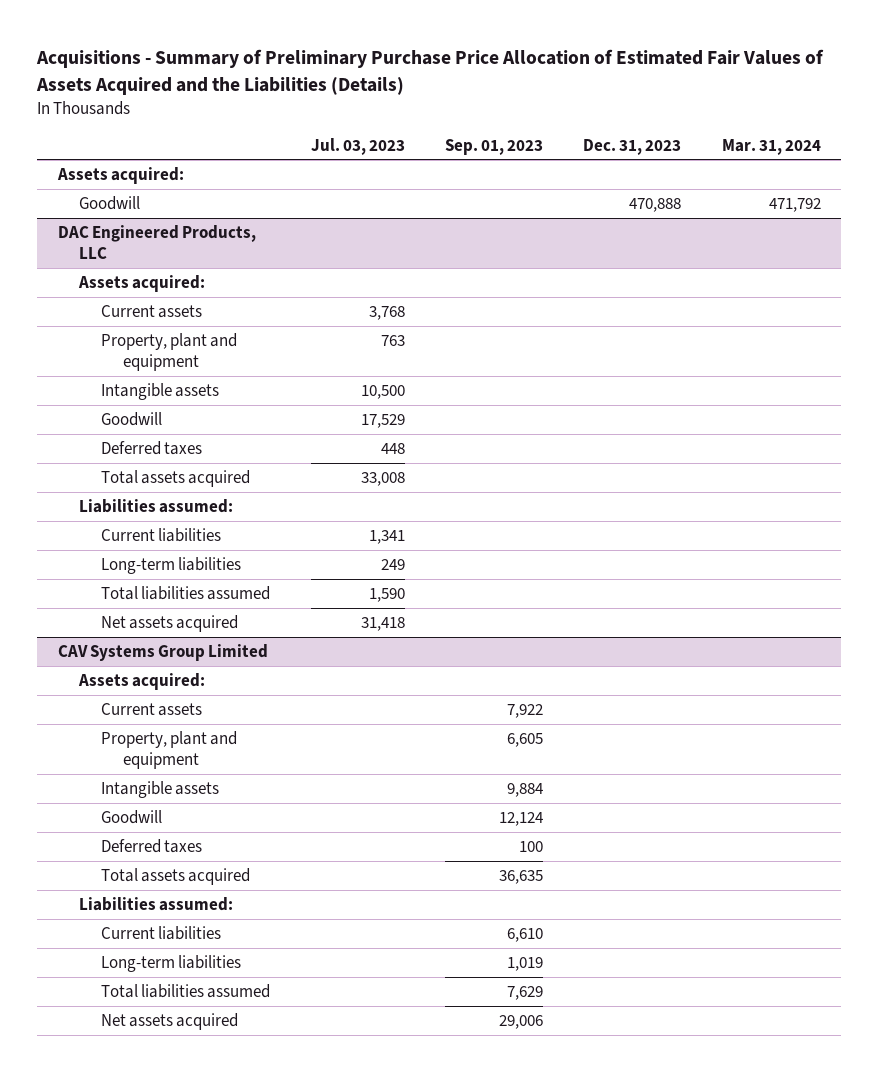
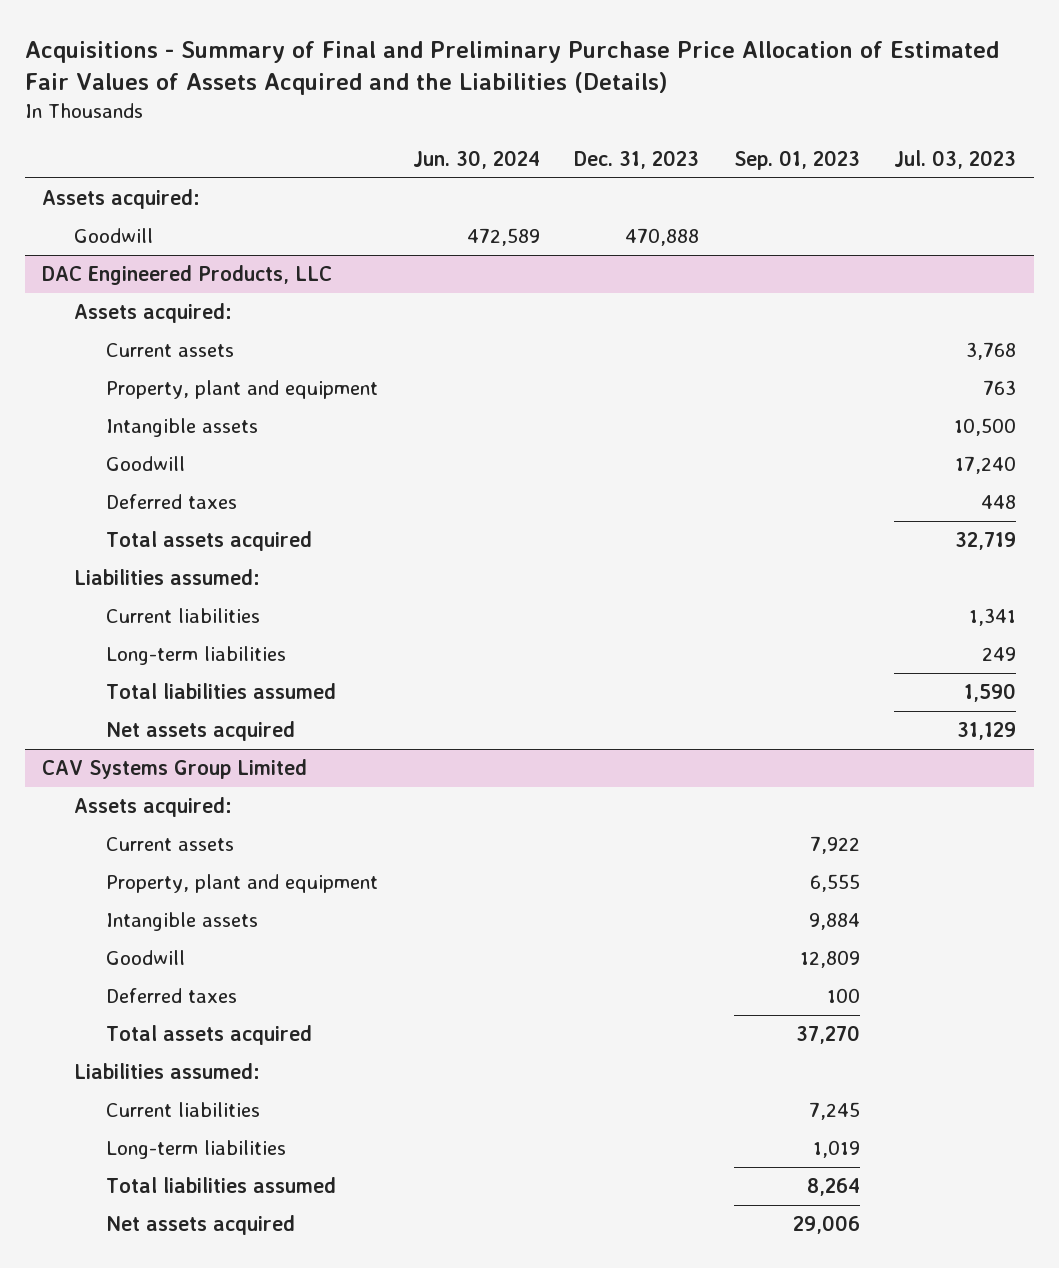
- Acquisitions - Summary of Preliminary Purchase Price Allocation of Estimated Fair Values of Assets Acquired and the Liabilities (Details)
+ Acquisitions - Summary of Final and Preliminary Purchase Price Allocation of Estimated Fair Values of Assets Acquired and the Liabilities (Details)
- | Jul. 03, 2023 | Sep. 01, 2023 | Dec. 31, 2023 | Mar. 31, 2024
+ | Jun. 30, 2024 | Dec. 31, 2023 | Sep. 01, 2023 | Jul. 03, 2023
@ DAC Engineered Products, LLC
- Goodwill | 17,529 | | |
+ Goodwill | | | | 17,240
- Total assets acquired | 33,008 | | |
+ Total assets acquired | | | | 32,719
- Net assets acquired | 31,418 | | |
+ Net assets acquired | | | | 31,129
@ CAV Systems Group Limited
- Property, plant and equipment | | 6,605 | |
+ Property, plant and equipment | | | 6,555 |
- Goodwill | | 12,124 | |
+ Goodwill | | | 12,809 |
- Total assets acquired | | 36,635 | |
+ Total assets acquired | | | 37,270 |
- Current liabilities | | 6,610 | |
+ Current liabilities | | | 7,245 |
- Total liabilities assumed | | 7,629 | |
+ Total liabilities assumed | | | 8,264 |

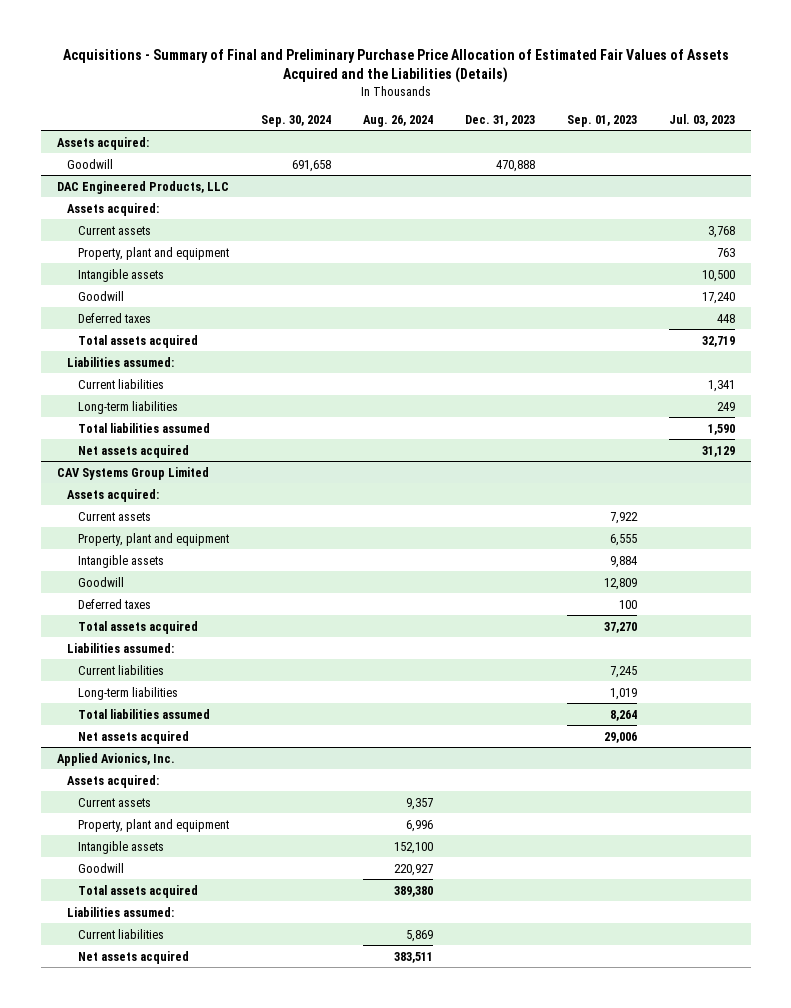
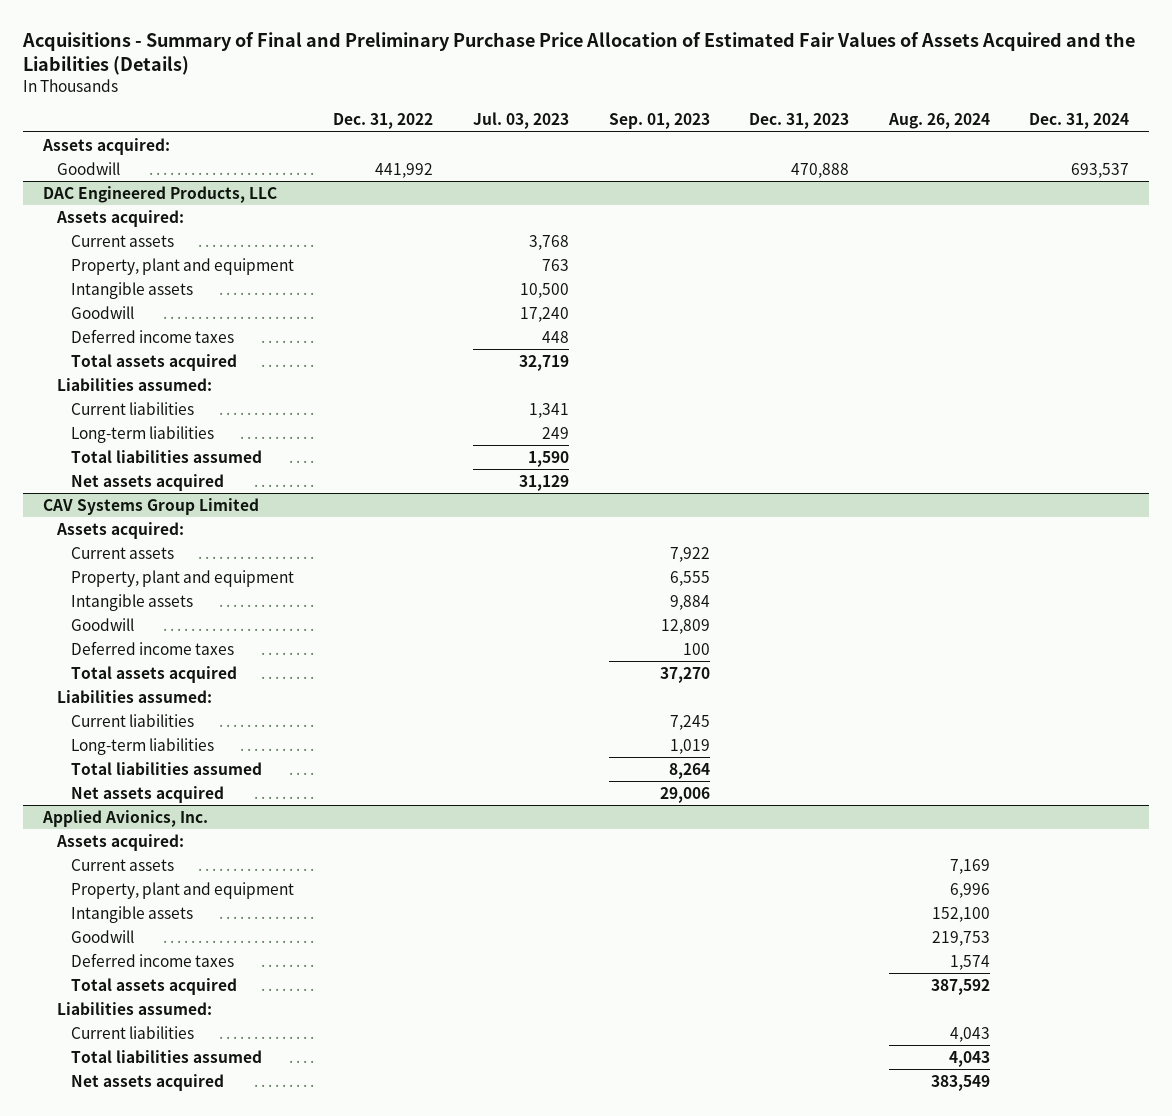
- | Sep. 30, 2024 | Aug. 26, 2024 | Dec. 31, 2023 | Sep. 01, 2023 | Jul. 03, 2023
+ | Dec. 31, 2022 | Jul. 03, 2023 | Sep. 01, 2023 | Dec. 31, 2023 | Aug. 26, 2024 | Dec. 31, 2024
@ DAC Engineered Products, LLC
- Deferred taxes | | | | | 448
+ Deferred income taxes | | 448 | | | |
@ CAV Systems Group Limited
- Deferred taxes | | | | 100 |
+ Deferred income taxes | | | 100 | | |
@ Applied Avionics, Inc.
- Current assets | | 9,357 | | |
+ Current assets | | | | | 7,169 |
- Goodwill | | 220,927 | | |
- Total assets acquired | | 389,380 | | |
+ Goodwill | | | | | 219,753 |
+ Deferred income taxes | | | | | 1,574 |
+ Total assets acquired | | | | | 387,592 |
- Current liabilities | | 5,869 | | |
- Net assets acquired | | 383,511 | | |
+ Current liabilities | | | | | 4,043 |
+ Total liabilities assumed | | | | | 4,043 |
+ Net assets acquired | | | | | 383,549 |

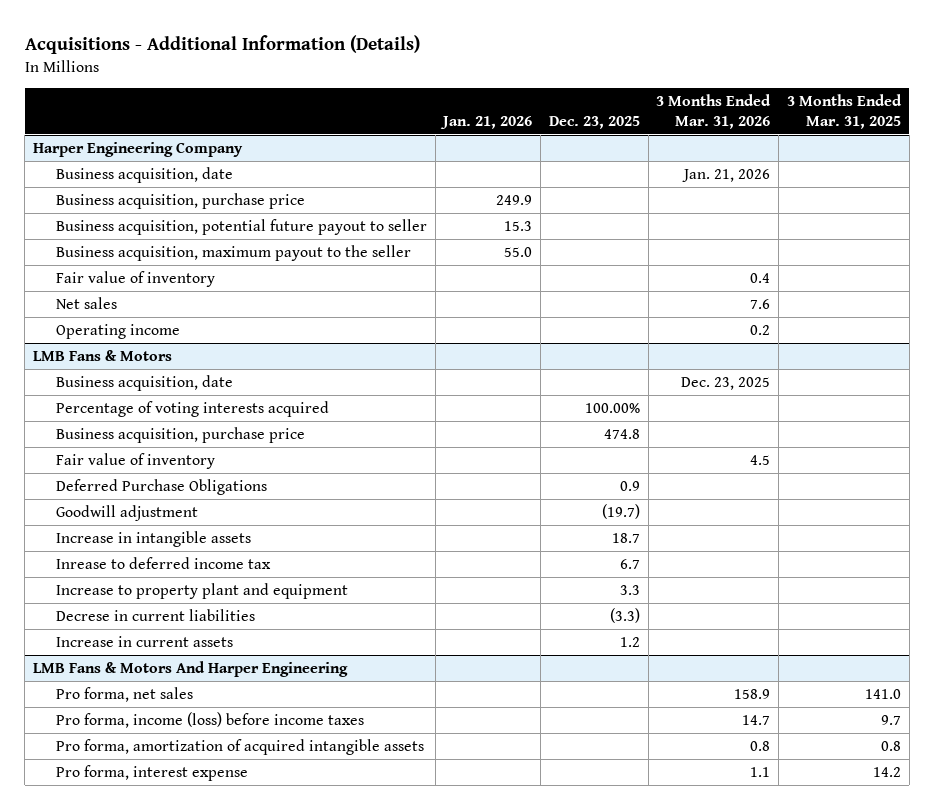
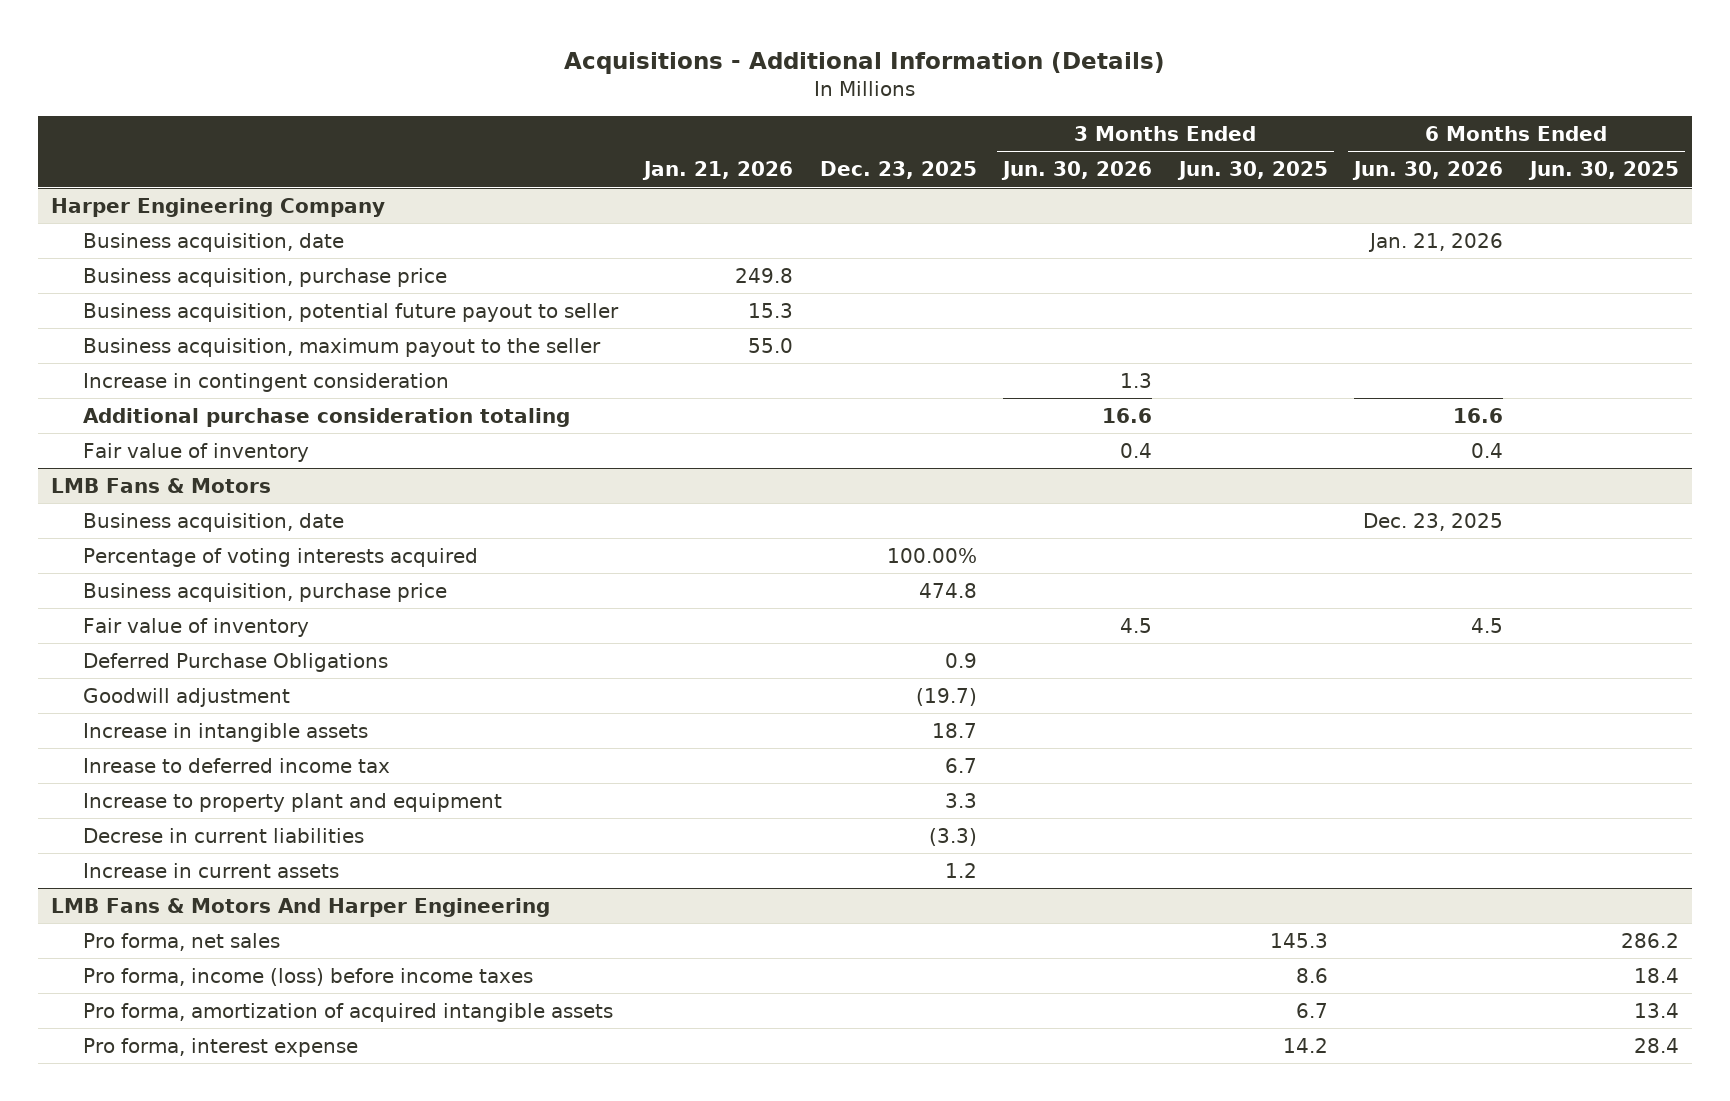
- | Jan. 21, 2026 | Dec. 23, 2025 | 3 Months Ended Mar. 31, 2026 | 3 Months Ended Mar. 31, 2025
+ | Jan. 21, 2026 | Dec. 23, 2025 | 3 Months Ended Jun. 30, 2026 | 3 Months Ended Jun. 30, 2025 | 6 Months Ended Jun. 30, 2026 | 6 Months Ended Jun. 30, 2025
@ Harper Engineering Company
- Business acquisition, purchase price | 249.9 | | |
+ Business acquisition, purchase price | 249.8 | | | | |
+ Increase in contingent consideration | | | 1.3 | | |
+ Additional purchase consideration totaling | | | 16.6 | | 16.6 |
- Net sales | | | 7.6 |
- Operating income | | | 0.2 |

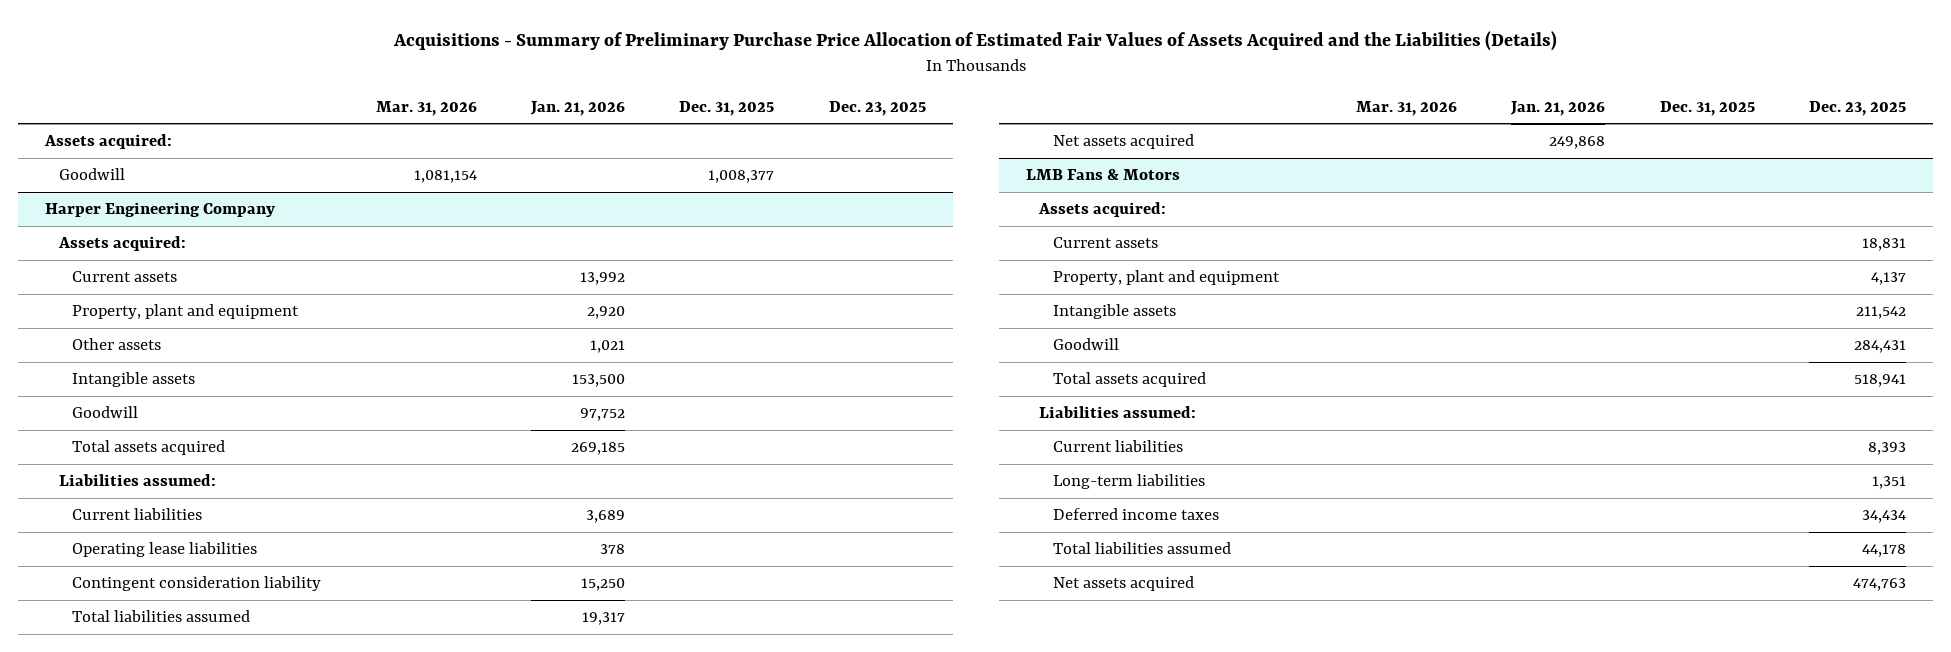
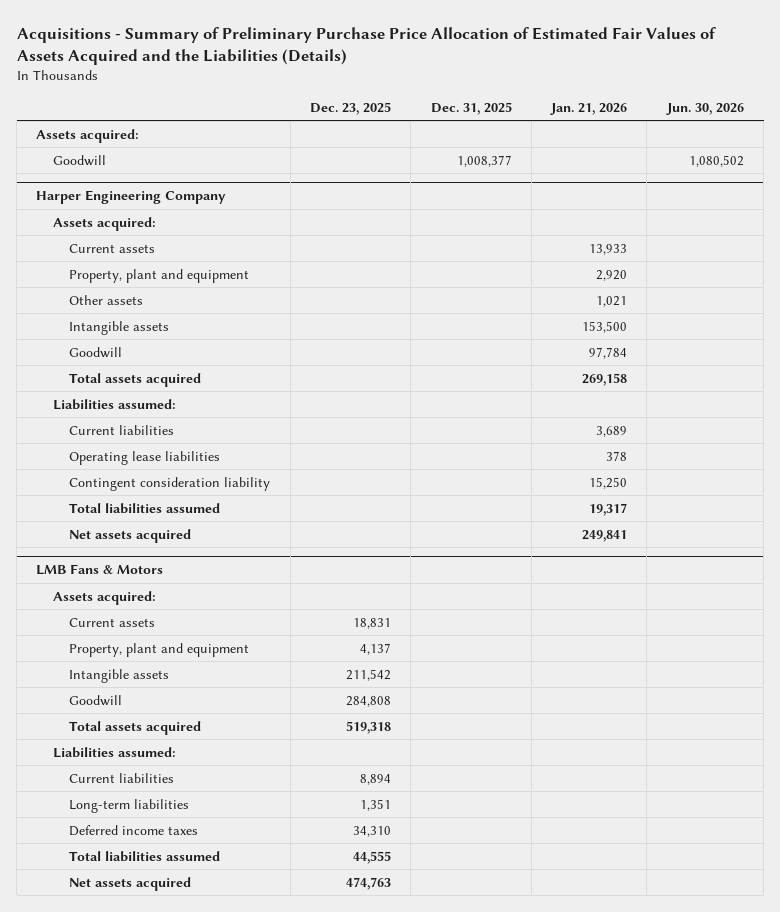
- | Mar. 31, 2026 | Jan. 21, 2026 | Dec. 31, 2025 | Dec. 23, 2025
+ | Dec. 23, 2025 | Dec. 31, 2025 | Jan. 21, 2026 | Jun. 30, 2026
@ Harper Engineering Company
- Current assets | | 13,992 | |
+ Current assets | | | 13,933 |
- Goodwill | | 97,752 | |
- Total assets acquired | | 269,185 | |
+ Goodwill | | | 97,784 |
+ Total assets acquired | | | 269,158 |
- Net assets acquired | | 249,868 | |
+ Net assets acquired | | | 249,841 |
@ LMB Fans & Motors
- Goodwill | | | | 284,431
- Total assets acquired | | | | 518,941
+ Goodwill | 284,808 | | |
+ Total assets acquired | 519,318 | | |
- Current liabilities | | | | 8,393
+ Current liabilities | 8,894 | | |
- Deferred income taxes | | | | 34,434
- Total liabilities assumed | | | | 44,178
+ Deferred income taxes | 34,310 | | |
+ Total liabilities assumed | 44,555 | | |

